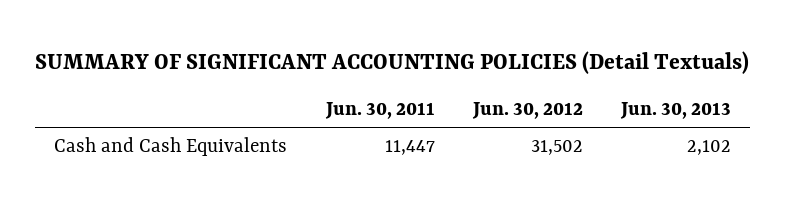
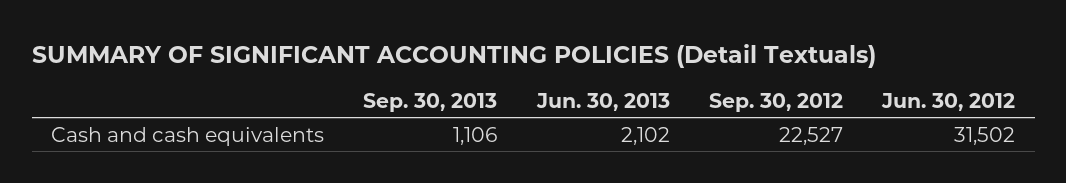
- | Jun. 30, 2011 | Jun. 30, 2012 | Jun. 30, 2013
+ | Sep. 30, 2013 | Jun. 30, 2013 | Sep. 30, 2012 | Jun. 30, 2012
- Cash and Cash Equivalents | 11,447 | 31,502 | 2,102
+ Cash and cash equivalents | 1,106 | 2,102 | 22,527 | 31,502

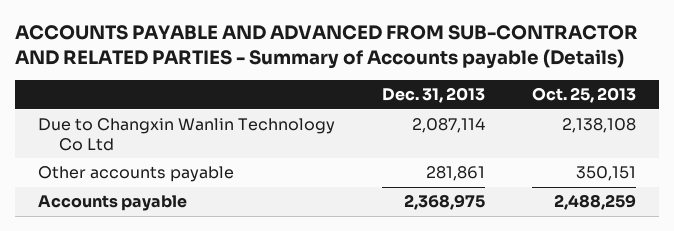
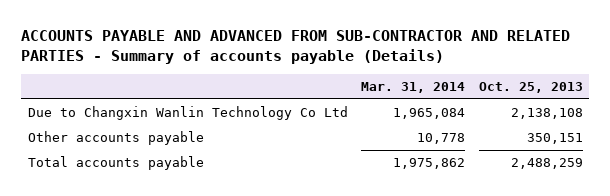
- ACCOUNTS PAYABLE AND ADVANCED FROM SUB-CONTRACTOR AND RELATED PARTIES - Summary of Accounts payable (Details)
+ ACCOUNTS PAYABLE AND ADVANCED FROM SUB-CONTRACTOR AND RELATED PARTIES - Summary of accounts payable (Details)
- | Dec. 31, 2013 | Oct. 25, 2013
+ | Mar. 31, 2014 | Oct. 25, 2013
- Accounts payable | 2,368,975 | 2,488,259
+ Total accounts payable | 1,975,862 | 2,488,259

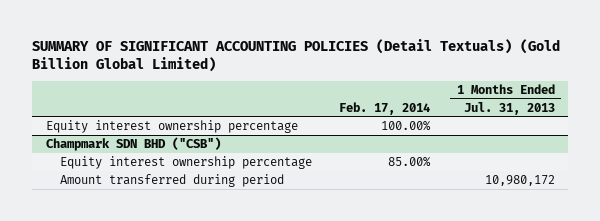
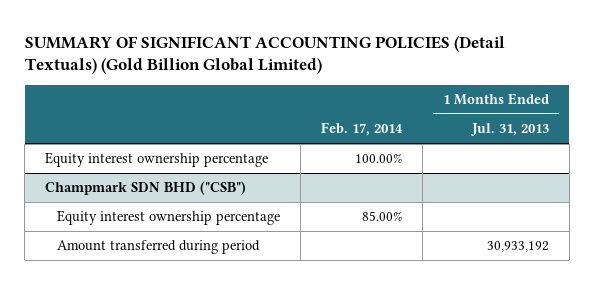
@ Champmark SDN BHD ("CSB")
- Amount transferred during period | | 10,980,172
+ Amount transferred during period | | 30,933,192

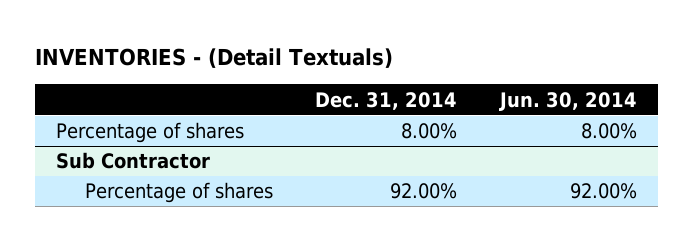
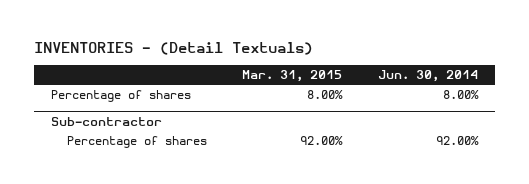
- | Dec. 31, 2014 | Jun. 30, 2014
+ | Mar. 31, 2015 | Jun. 30, 2014
- Sub Contractor
+ Sub-contractor

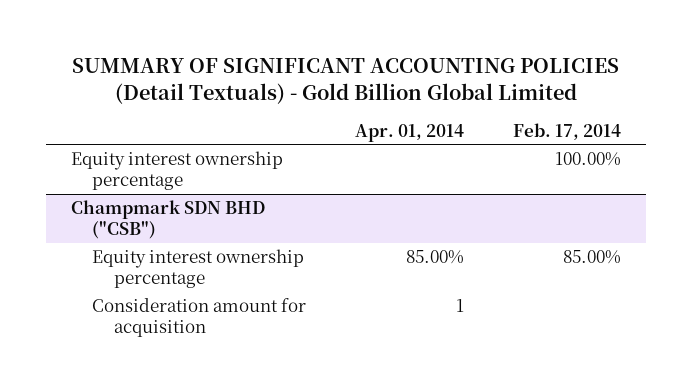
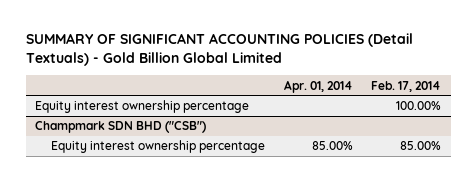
@ Champmark SDN BHD ("CSB")
- Consideration amount for acquisition | 1 |

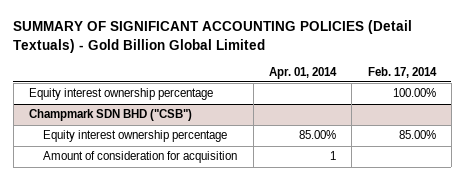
@ Champmark SDN BHD ("CSB")
+ Amount of consideration for acquisition | 1 |

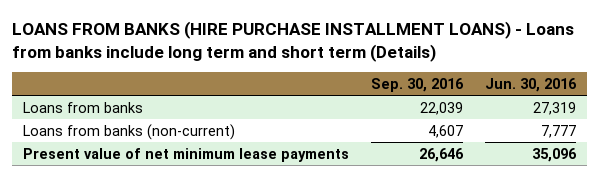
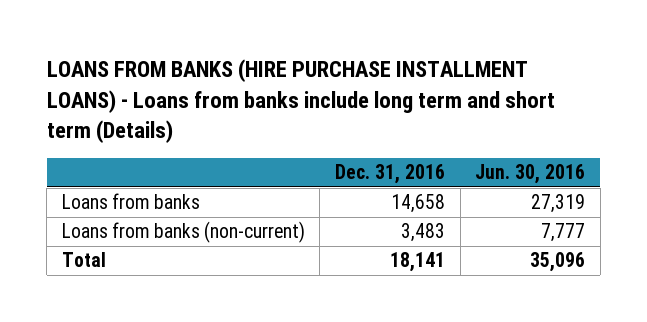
- | Sep. 30, 2016 | Jun. 30, 2016
+ | Dec. 31, 2016 | Jun. 30, 2016
- Present value of net minimum lease payments | 26,646 | 35,096
+ Total | 18,141 | 35,096

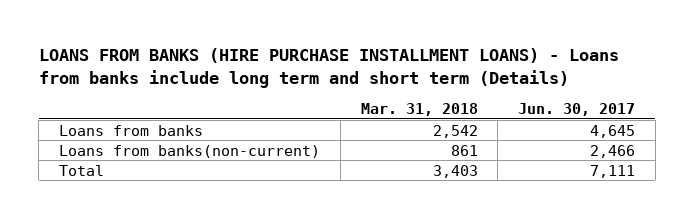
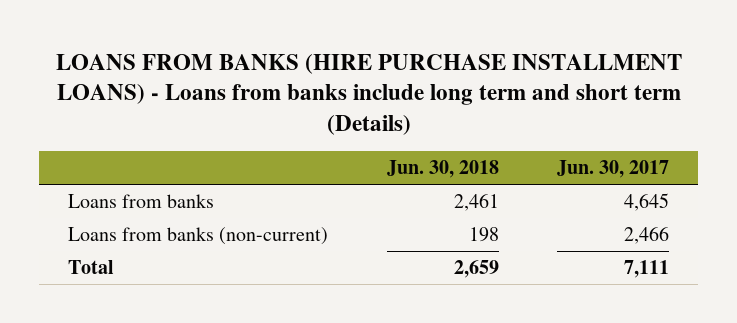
- | Mar. 31, 2018 | Jun. 30, 2017
+ | Jun. 30, 2018 | Jun. 30, 2017
- Loans from banks(non-current) | 861 | 2,466
+ Loans from banks (non-current) | 198 | 2,466

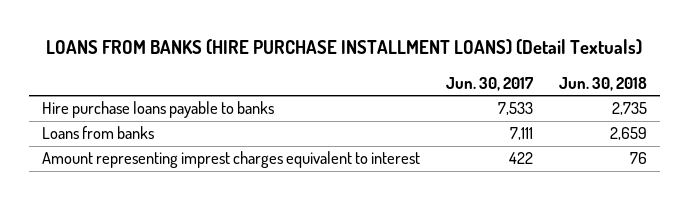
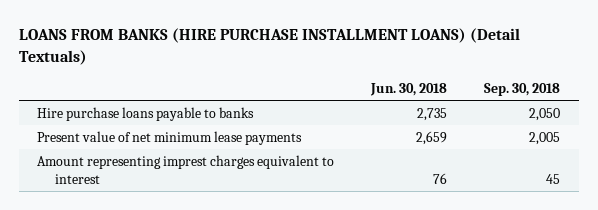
- | Jun. 30, 2017 | Jun. 30, 2018
+ | Jun. 30, 2018 | Sep. 30, 2018
- Loans from banks | 7,111 | 2,659
+ Present value of net minimum lease payments | 2,659 | 2,005

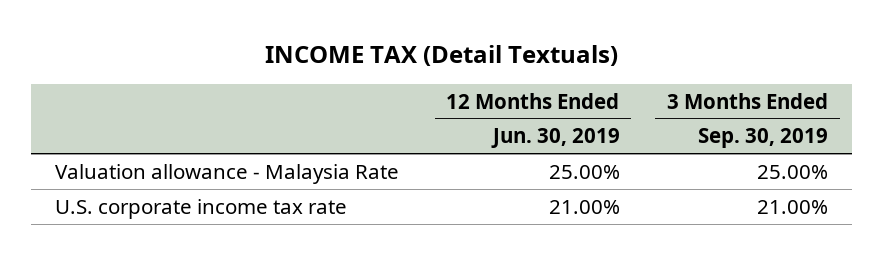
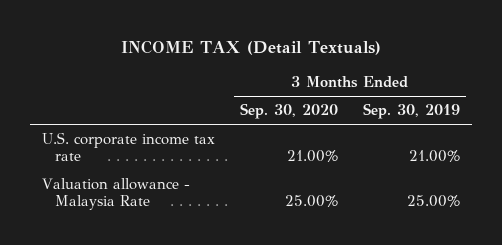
- | 12 Months Ended Jun. 30, 2019 | 3 Months Ended Sep. 30, 2019
+ | 3 Months Ended Sep. 30, 2020 | 3 Months Ended Sep. 30, 2019
moved down: Valuation allowance - Malaysia Rate | 25.00% | 25.00%

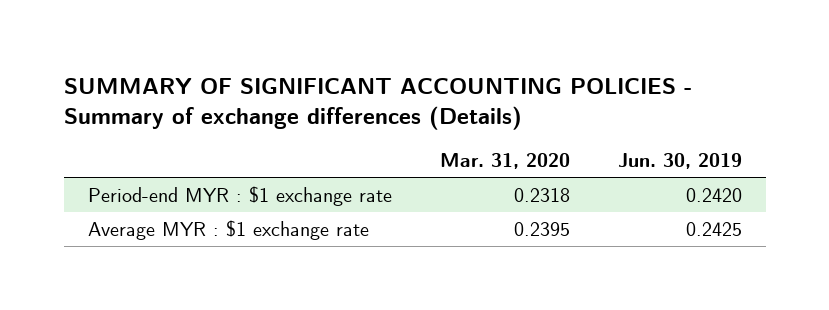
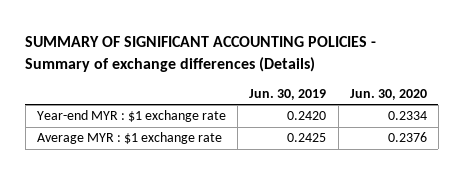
- | Mar. 31, 2020 | Jun. 30, 2019
+ | Jun. 30, 2019 | Jun. 30, 2020
- Period-end MYR : $1 exchange rate | 0.2318 | 0.2420
+ Year-end MYR : $1 exchange rate | 0.2420 | 0.2334

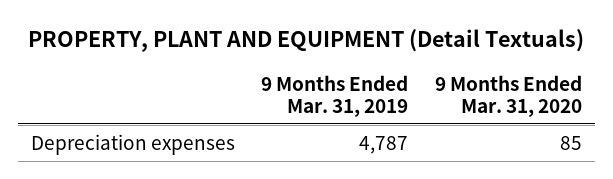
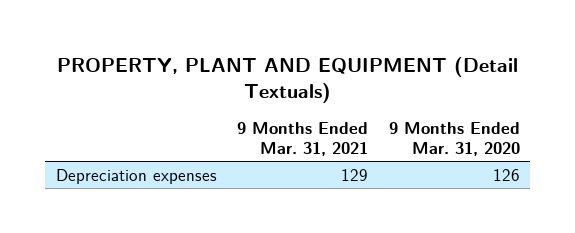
- | 9 Months Ended Mar. 31, 2019 | 9 Months Ended Mar. 31, 2020
+ | 9 Months Ended Mar. 31, 2021 | 9 Months Ended Mar. 31, 2020
- Depreciation expenses | 4,787 | 85
+ Depreciation expenses | 129 | 126

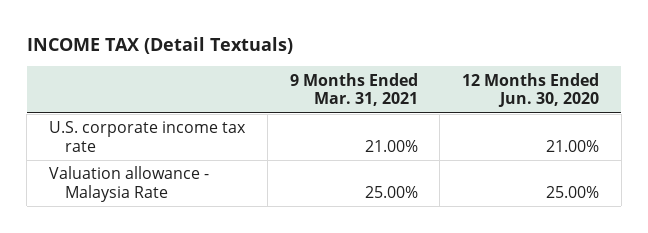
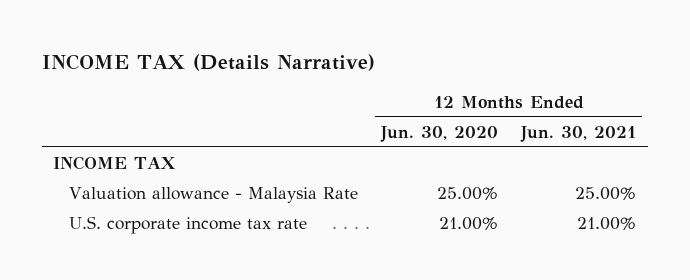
- INCOME TAX (Detail Textuals)
+ INCOME TAX (Details Narrative)
- | 9 Months Ended Mar. 31, 2021 | 12 Months Ended Jun. 30, 2020
+ | 12 Months Ended Jun. 30, 2020 | 12 Months Ended Jun. 30, 2021
+ INCOME TAX
moved down: U.S. corporate income tax rate | 21.00% | 21.00%

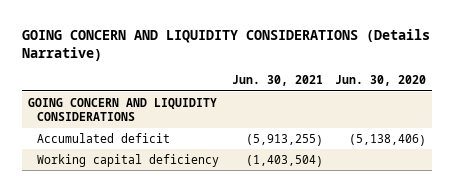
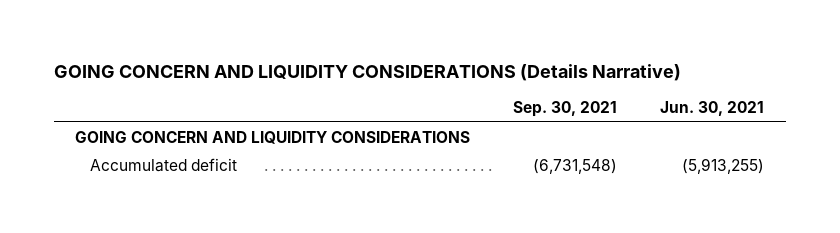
- | Jun. 30, 2021 | Jun. 30, 2020
+ | Sep. 30, 2021 | Jun. 30, 2021
- Working capital deficiency | (1,403,504) |

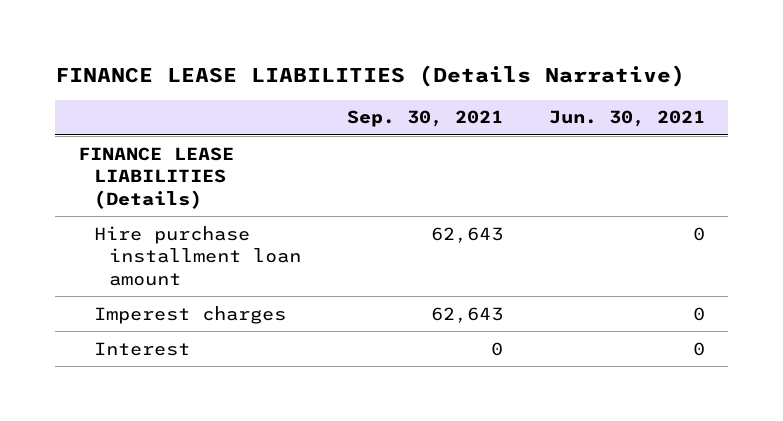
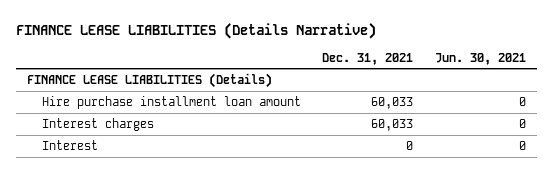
- | Sep. 30, 2021 | Jun. 30, 2021
+ | Dec. 31, 2021 | Jun. 30, 2021
- Imperest charges | 62,643 | 0
+ Interest charges | 60,033 | 0

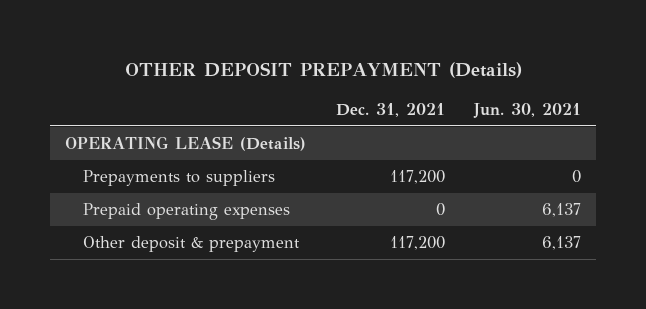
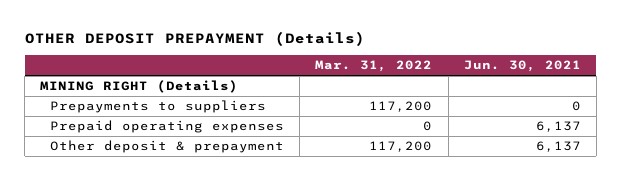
- | Dec. 31, 2021 | Jun. 30, 2021
+ | Mar. 31, 2022 | Jun. 30, 2021
- OPERATING LEASE (Details)
+ MINING RIGHT (Details)

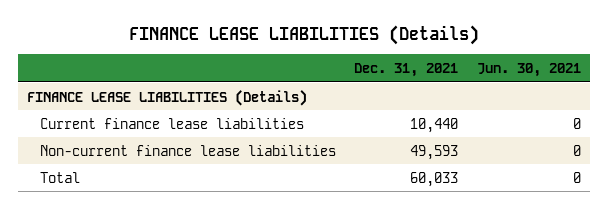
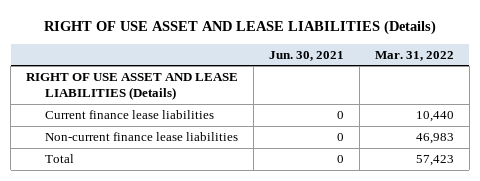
- FINANCE LEASE LIABILITIES (Details)
+ RIGHT OF USE ASSET AND LEASE LIABILITIES (Details)
- | Dec. 31, 2021 | Jun. 30, 2021
+ | Jun. 30, 2021 | Mar. 31, 2022
- FINANCE LEASE LIABILITIES (Details)
+ RIGHT OF USE ASSET AND LEASE LIABILITIES (Details)

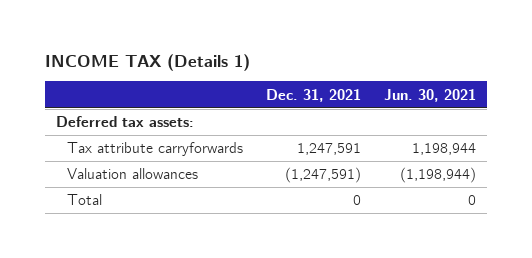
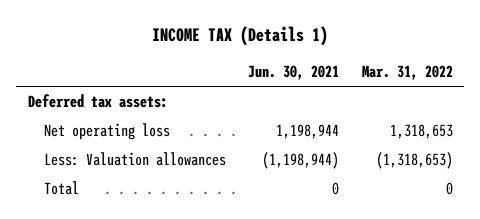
- | Dec. 31, 2021 | Jun. 30, 2021
+ | Jun. 30, 2021 | Mar. 31, 2022
- Tax attribute carryforwards | 1,247,591 | 1,198,944
- Valuation allowances | (1,247,591) | (1,198,944)
+ Net operating loss | 1,198,944 | 1,318,653
+ Less: Valuation allowances | (1,198,944) | (1,318,653)

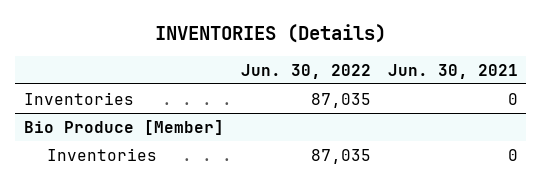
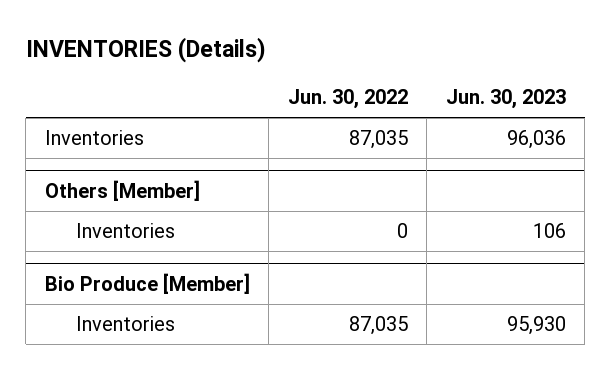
- | Jun. 30, 2022 | Jun. 30, 2021
+ | Jun. 30, 2022 | Jun. 30, 2023
+ Others [Member]
+ Inventories | 0 | 106

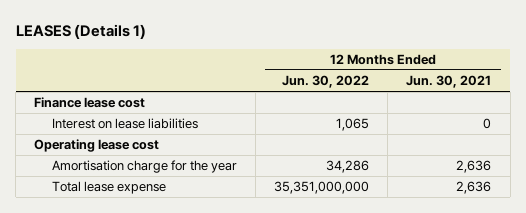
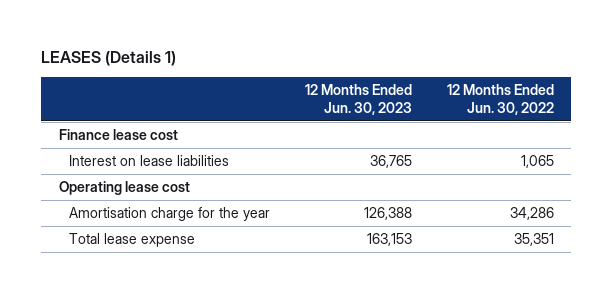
- | 12 Months Ended Jun. 30, 2022 | 12 Months Ended Jun. 30, 2021
+ | 12 Months Ended Jun. 30, 2023 | 12 Months Ended Jun. 30, 2022
- Total lease expense | 35,351,000,000 | 2,636
+ Total lease expense | 163,153 | 35,351

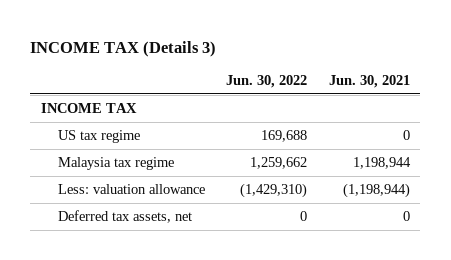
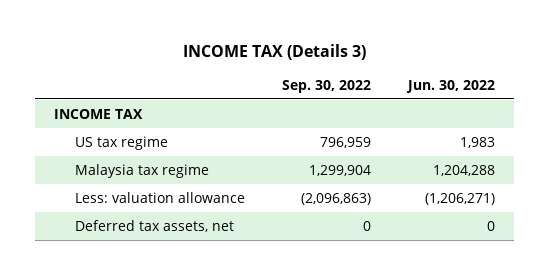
- | Jun. 30, 2022 | Jun. 30, 2021
+ | Sep. 30, 2022 | Jun. 30, 2022
- US tax regime | 169,688 | 0
- Malaysia tax regime | 1,259,662 | 1,198,944
- Less: valuation allowance | (1,429,310) | (1,198,944)
+ US tax regime | 796,959 | 1,983
+ Malaysia tax regime | 1,299,904 | 1,204,288
+ Less: valuation allowance | (2,096,863) | (1,206,271)

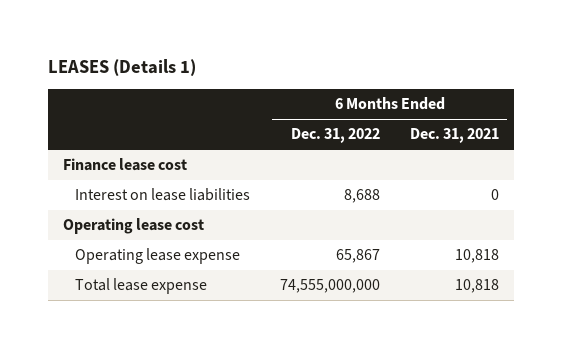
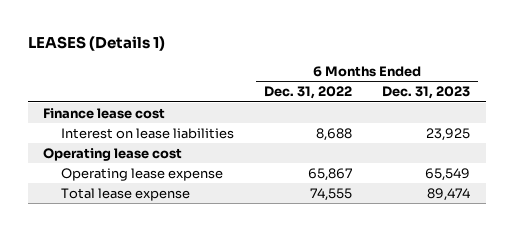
- | 6 Months Ended Dec. 31, 2022 | 6 Months Ended Dec. 31, 2021
+ | 6 Months Ended Dec. 31, 2022 | 6 Months Ended Dec. 31, 2023
- Total lease expense | 74,555,000,000 | 10,818
+ Total lease expense | 74,555 | 89,474

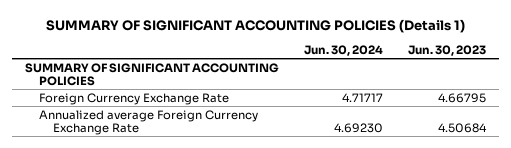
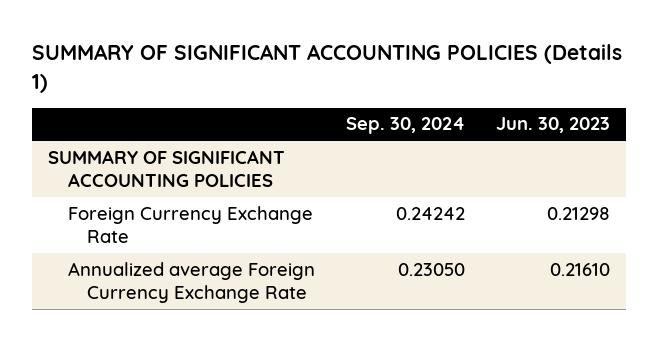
- | Jun. 30, 2024 | Jun. 30, 2023
+ | Sep. 30, 2024 | Jun. 30, 2023
- Foreign Currency Exchange Rate | 4.71717 | 4.66795
- Annualized average Foreign Currency Exchange Rate | 4.69230 | 4.50684
+ Foreign Currency Exchange Rate | 0.24242 | 0.21298
+ Annualized average Foreign Currency Exchange Rate | 0.23050 | 0.21610

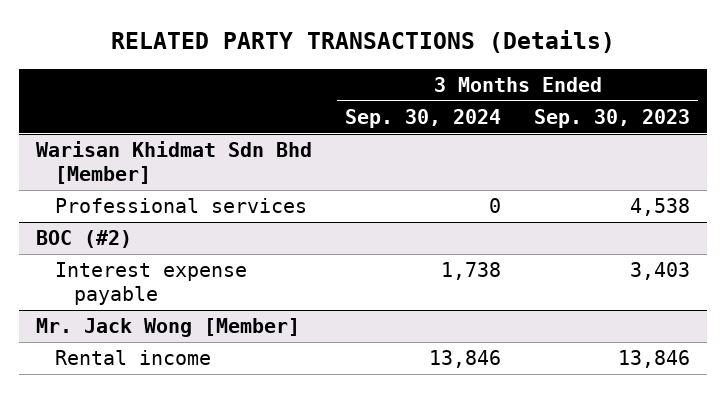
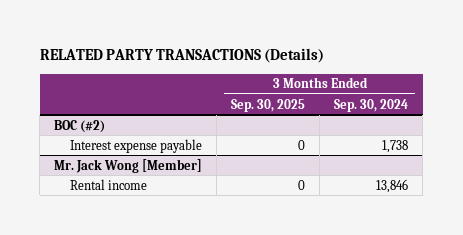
- | 3 Months Ended Sep. 30, 2024 | 3 Months Ended Sep. 30, 2023
+ | 3 Months Ended Sep. 30, 2025 | 3 Months Ended Sep. 30, 2024
- Warisan Khidmat Sdn Bhd [Member]
- Professional services | 0 | 4,538

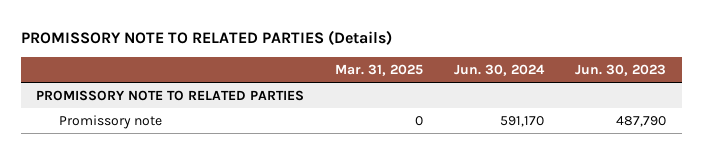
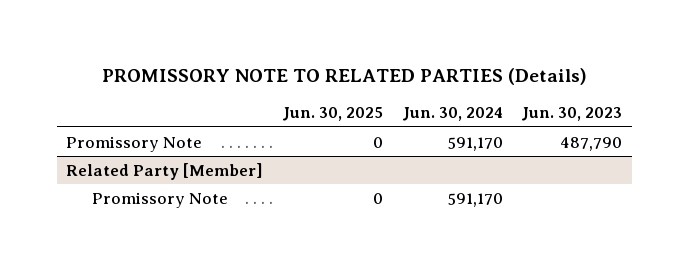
- | Mar. 31, 2025 | Jun. 30, 2024 | Jun. 30, 2023
+ | Jun. 30, 2025 | Jun. 30, 2024 | Jun. 30, 2023
- PROMISSORY NOTE TO RELATED PARTIES
- Promissory note | 0 | 591,170 | 487,790
+ Promissory Note | 0 | 591,170 | 487,790
+ Related Party [Member]
+ Promissory Note | 0 | 591,170 |

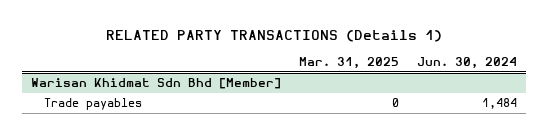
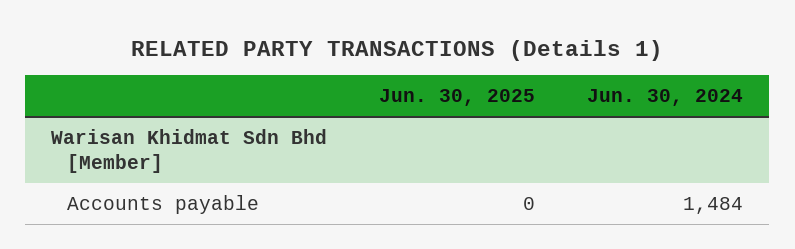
- | Mar. 31, 2025 | Jun. 30, 2024
+ | Jun. 30, 2025 | Jun. 30, 2024
@ Warisan Khidmat Sdn Bhd [Member]
- Trade payables | 0 | 1,484
+ Accounts payable | 0 | 1,484

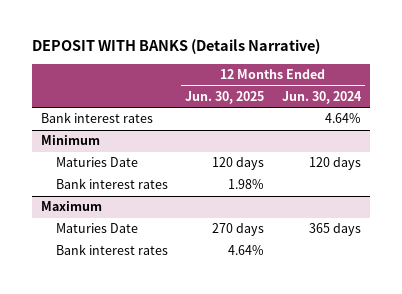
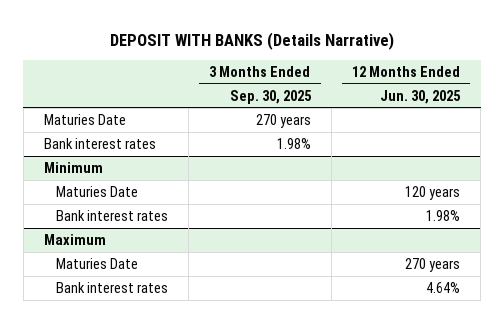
- | 12 Months Ended Jun. 30, 2025 | 12 Months Ended Jun. 30, 2024
+ | 3 Months Ended Sep. 30, 2025 | 12 Months Ended Jun. 30, 2025
+ Maturies Date | 270 years |
@ Minimum
- Maturies Date | 120 days | 120 days
+ Maturies Date | | 120 years
@ Maximum
- Maturies Date | 270 days | 365 days
+ Maturies Date | | 270 years

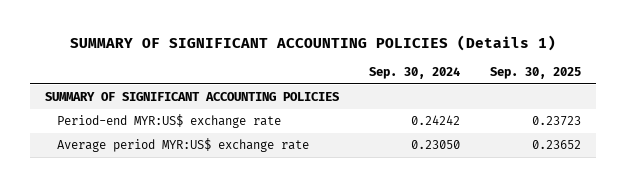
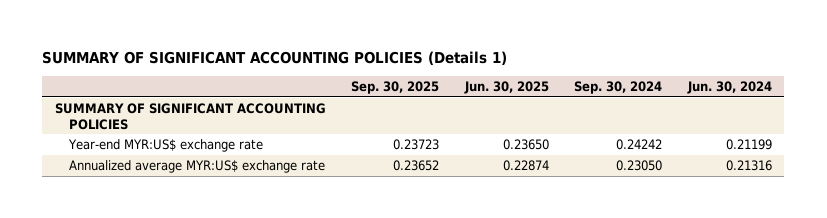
- | Sep. 30, 2024 | Sep. 30, 2025
+ | Sep. 30, 2025 | Jun. 30, 2025 | Sep. 30, 2024 | Jun. 30, 2024
- Period-end MYR:US$ exchange rate | 0.24242 | 0.23723
- Average period MYR:US$ exchange rate | 0.23050 | 0.23652
+ Year-end MYR:US$ exchange rate | 0.23723 | 0.23650 | 0.24242 | 0.21199
+ Annualized average MYR:US$ exchange rate | 0.23652 | 0.22874 | 0.23050 | 0.21316

